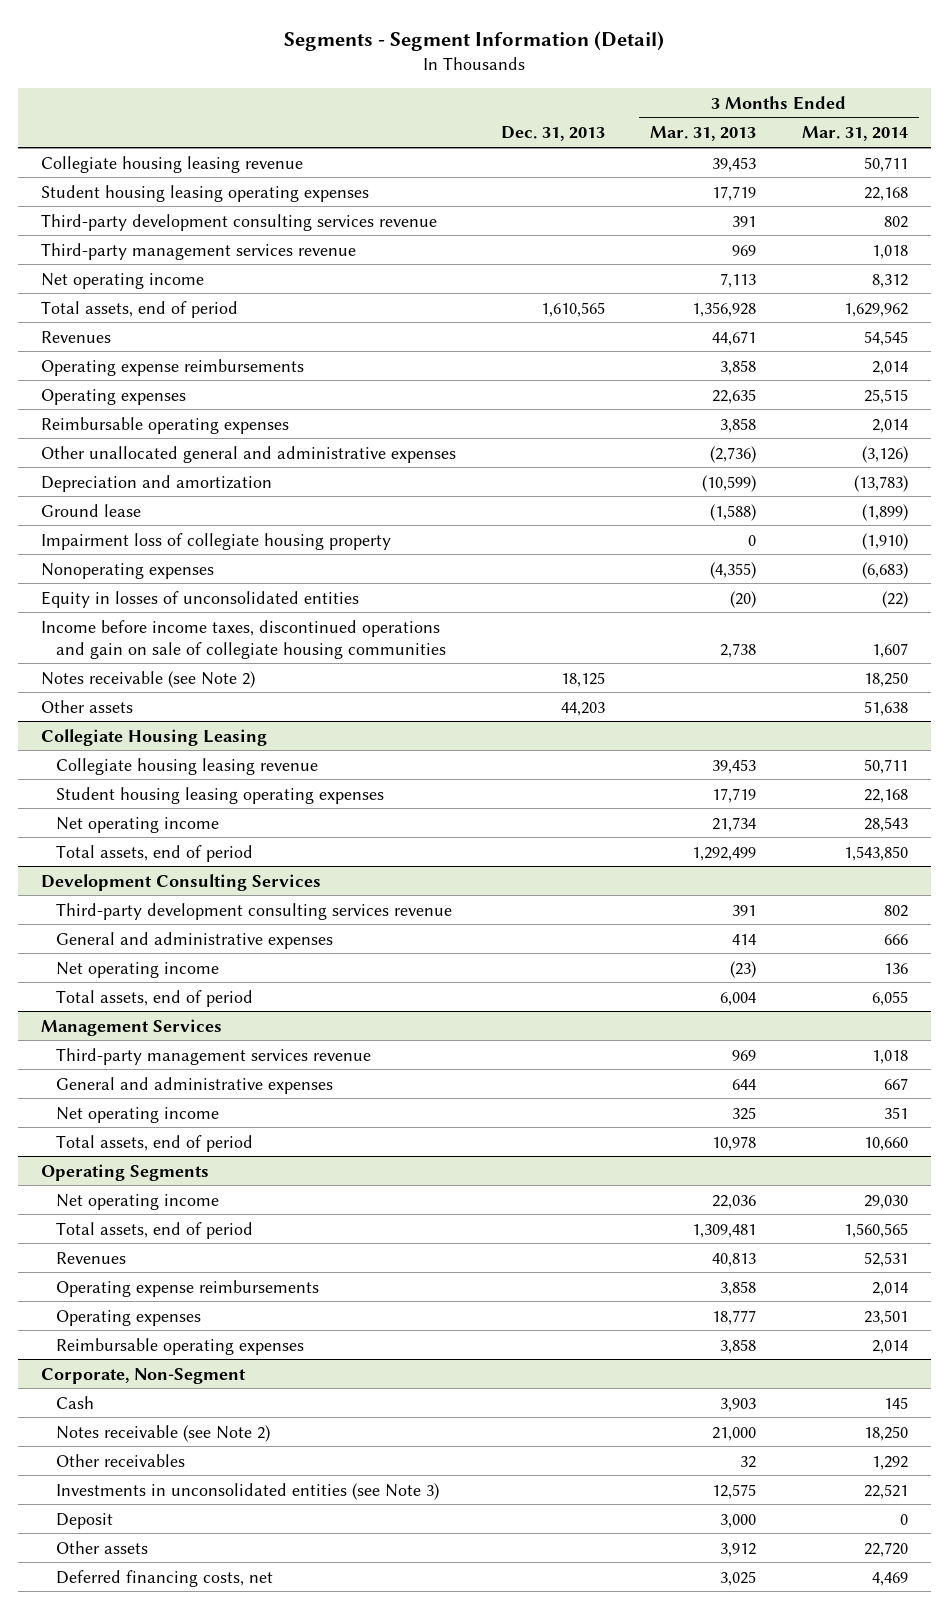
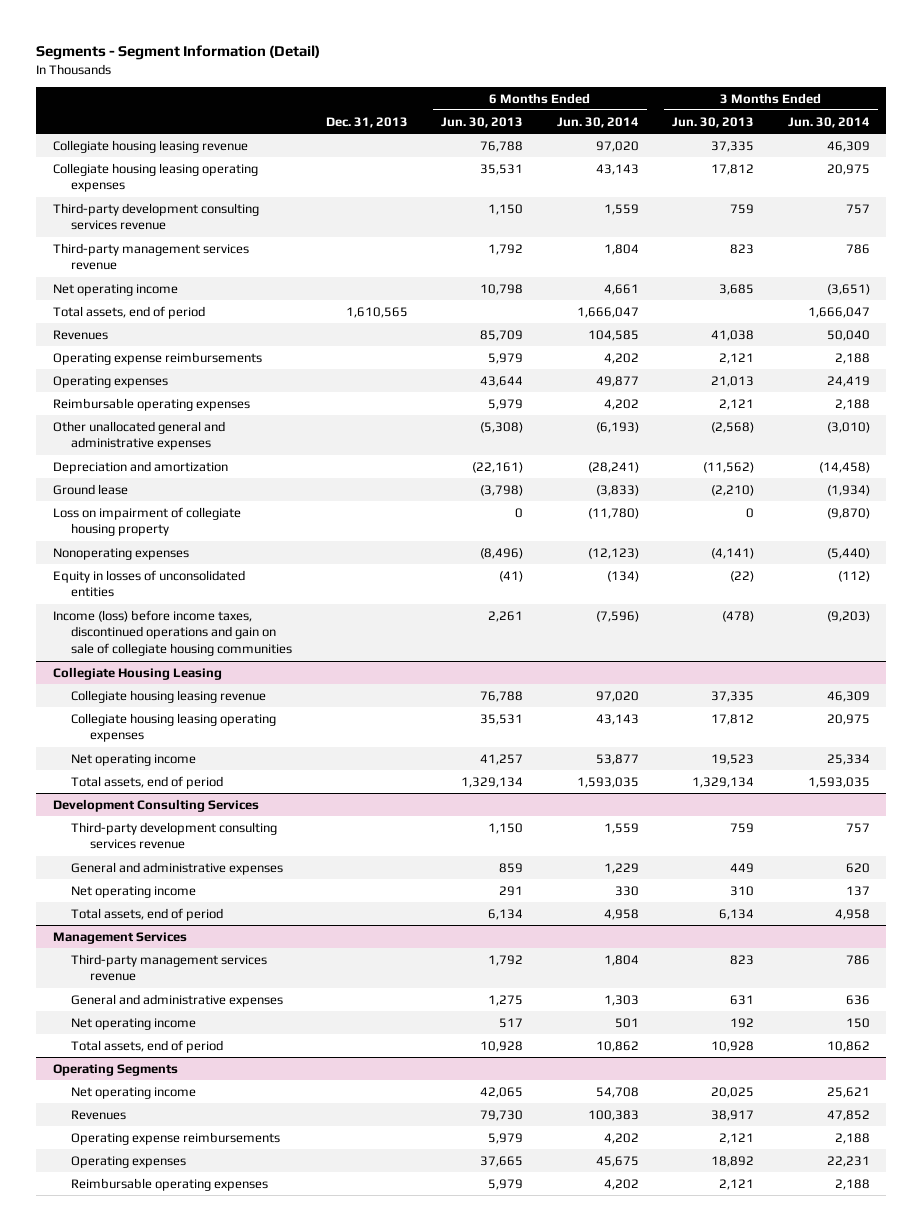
- | Dec. 31, 2013 | 3 Months Ended Mar. 31, 2013 | 3 Months Ended Mar. 31, 2014
+ | Dec. 31, 2013 | 6 Months Ended Jun. 30, 2013 | 6 Months Ended Jun. 30, 2014 | 3 Months Ended Jun. 30, 2013 | 3 Months Ended Jun. 30, 2014
- Student housing leasing operating expenses | | 17,719 | 22,168
+ Collegiate housing leasing operating expenses | | 35,531 | 43,143 | 17,812 | 20,975
- Impairment loss of collegiate housing property | | 0 | (1,910)
+ Loss on impairment of collegiate housing property | | 0 | (11,780) | 0 | (9,870)
- Income before income taxes, discontinued operations and gain on sale of collegiate housing communities | | 2,738 | 1,607
- Notes receivable (see Note 2) | 18,125 | | 18,250
- Other assets | 44,203 | | 51,638
+ Income (loss) before income taxes, discontinued operations and gain on sale of collegiate housing communities | | 2,261 | (7,596) | (478) | (9,203)
@ Collegiate Housing Leasing
- Student housing leasing operating expenses | | 17,719 | 22,168
+ Collegiate housing leasing operating expenses | | 35,531 | 43,143 | 17,812 | 20,975
@ Operating Segments
- Total assets, end of period | | 1,309,481 | 1,560,565
- Corporate, Non-Segment
- Cash | | 3,903 | 145
- Notes receivable (see Note 2) | | 21,000 | 18,250
- Other receivables | | 32 | 1,292
- Investments in unconsolidated entities (see Note 3) | | 12,575 | 22,521
- Deposit | | 3,000 | 0
- Other assets | | 3,912 | 22,720
- Deferred financing costs, net | | 3,025 | 4,469

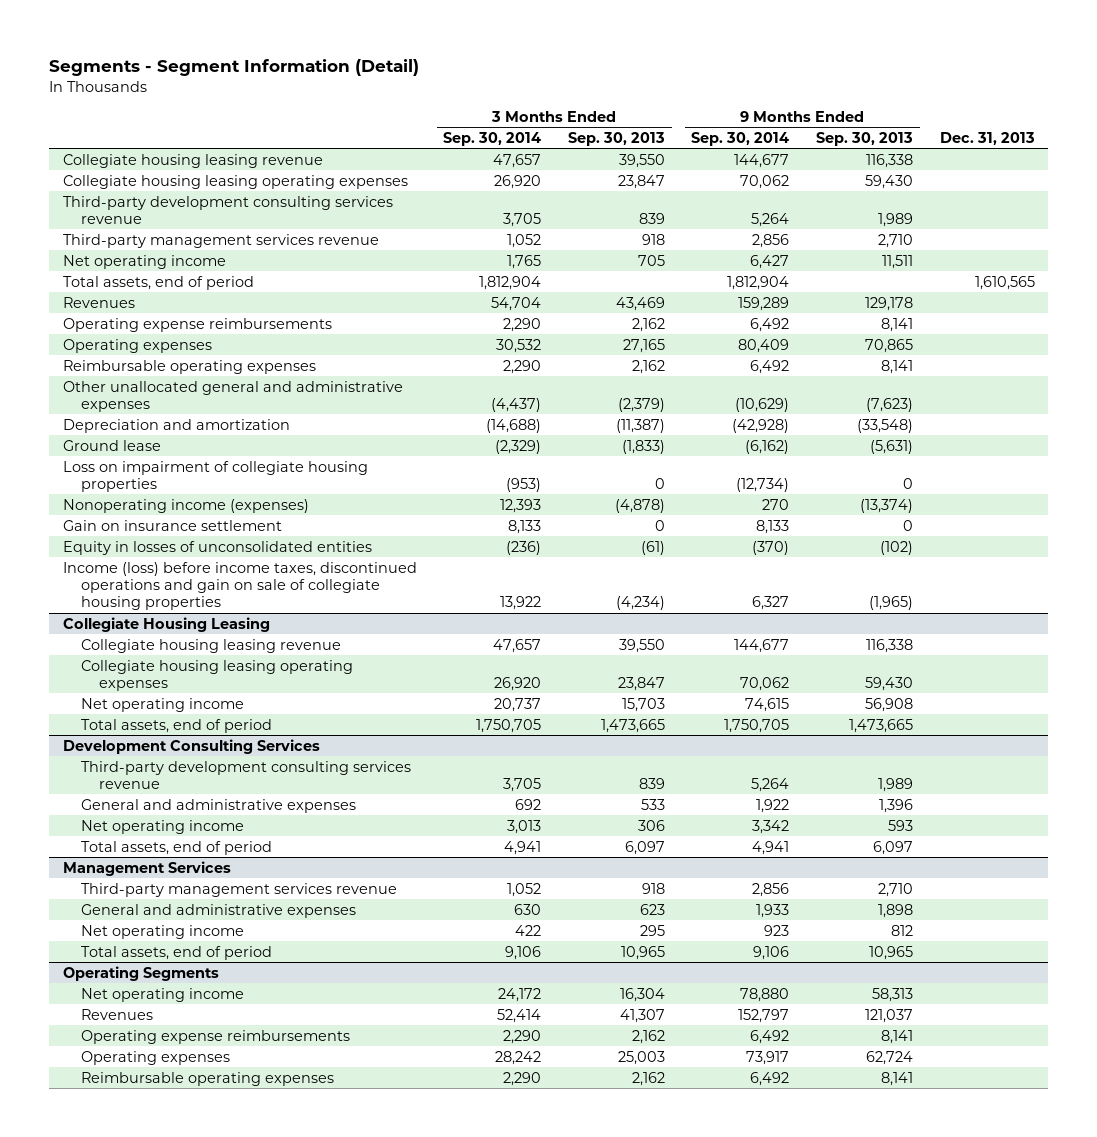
- | Dec. 31, 2013 | 6 Months Ended Jun. 30, 2013 | 6 Months Ended Jun. 30, 2014 | 3 Months Ended Jun. 30, 2013 | 3 Months Ended Jun. 30, 2014
+ | 3 Months Ended Sep. 30, 2014 | 3 Months Ended Sep. 30, 2013 | 9 Months Ended Sep. 30, 2014 | 9 Months Ended Sep. 30, 2013 | Dec. 31, 2013
- Loss on impairment of collegiate housing property | | 0 | (11,780) | 0 | (9,870)
- Nonoperating expenses | | (8,496) | (12,123) | (4,141) | (5,440)
+ Loss on impairment of collegiate housing properties | (953) | 0 | (12,734) | 0 |
+ Nonoperating income (expenses) | 12,393 | (4,878) | 270 | (13,374) |
+ Gain on insurance settlement | 8,133 | 0 | 8,133 | 0 |
- Income (loss) before income taxes, discontinued operations and gain on sale of collegiate housing communities | | 2,261 | (7,596) | (478) | (9,203)
+ Income (loss) before income taxes, discontinued operations and gain on sale of collegiate housing properties | 13,922 | (4,234) | 6,327 | (1,965) |

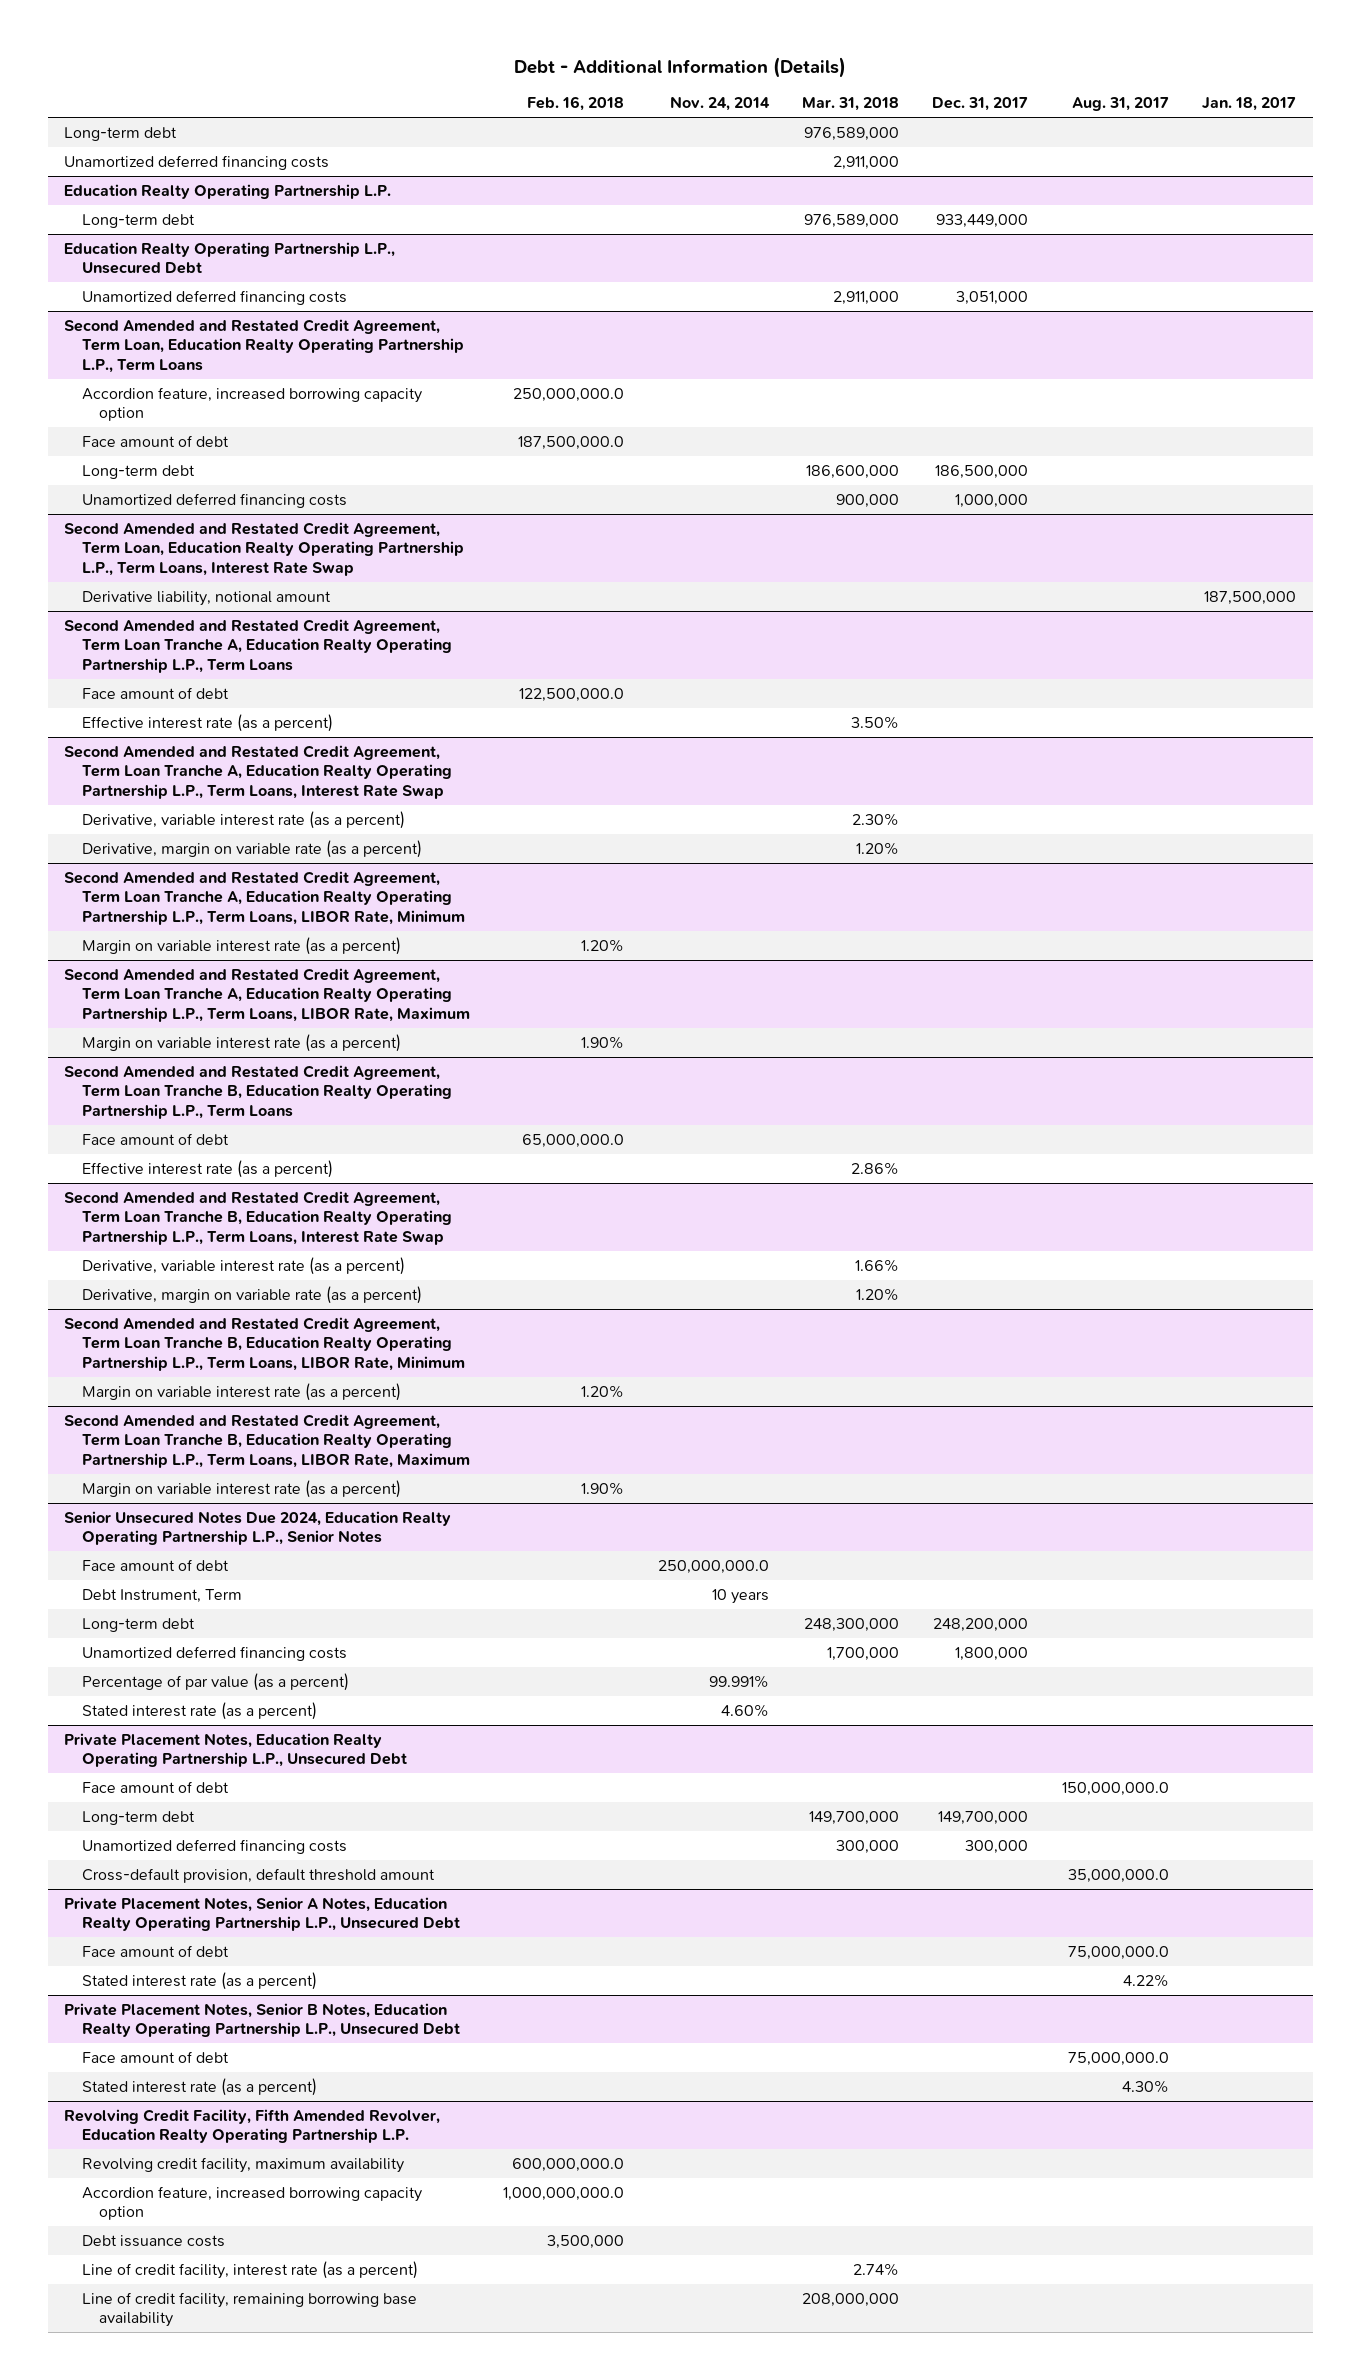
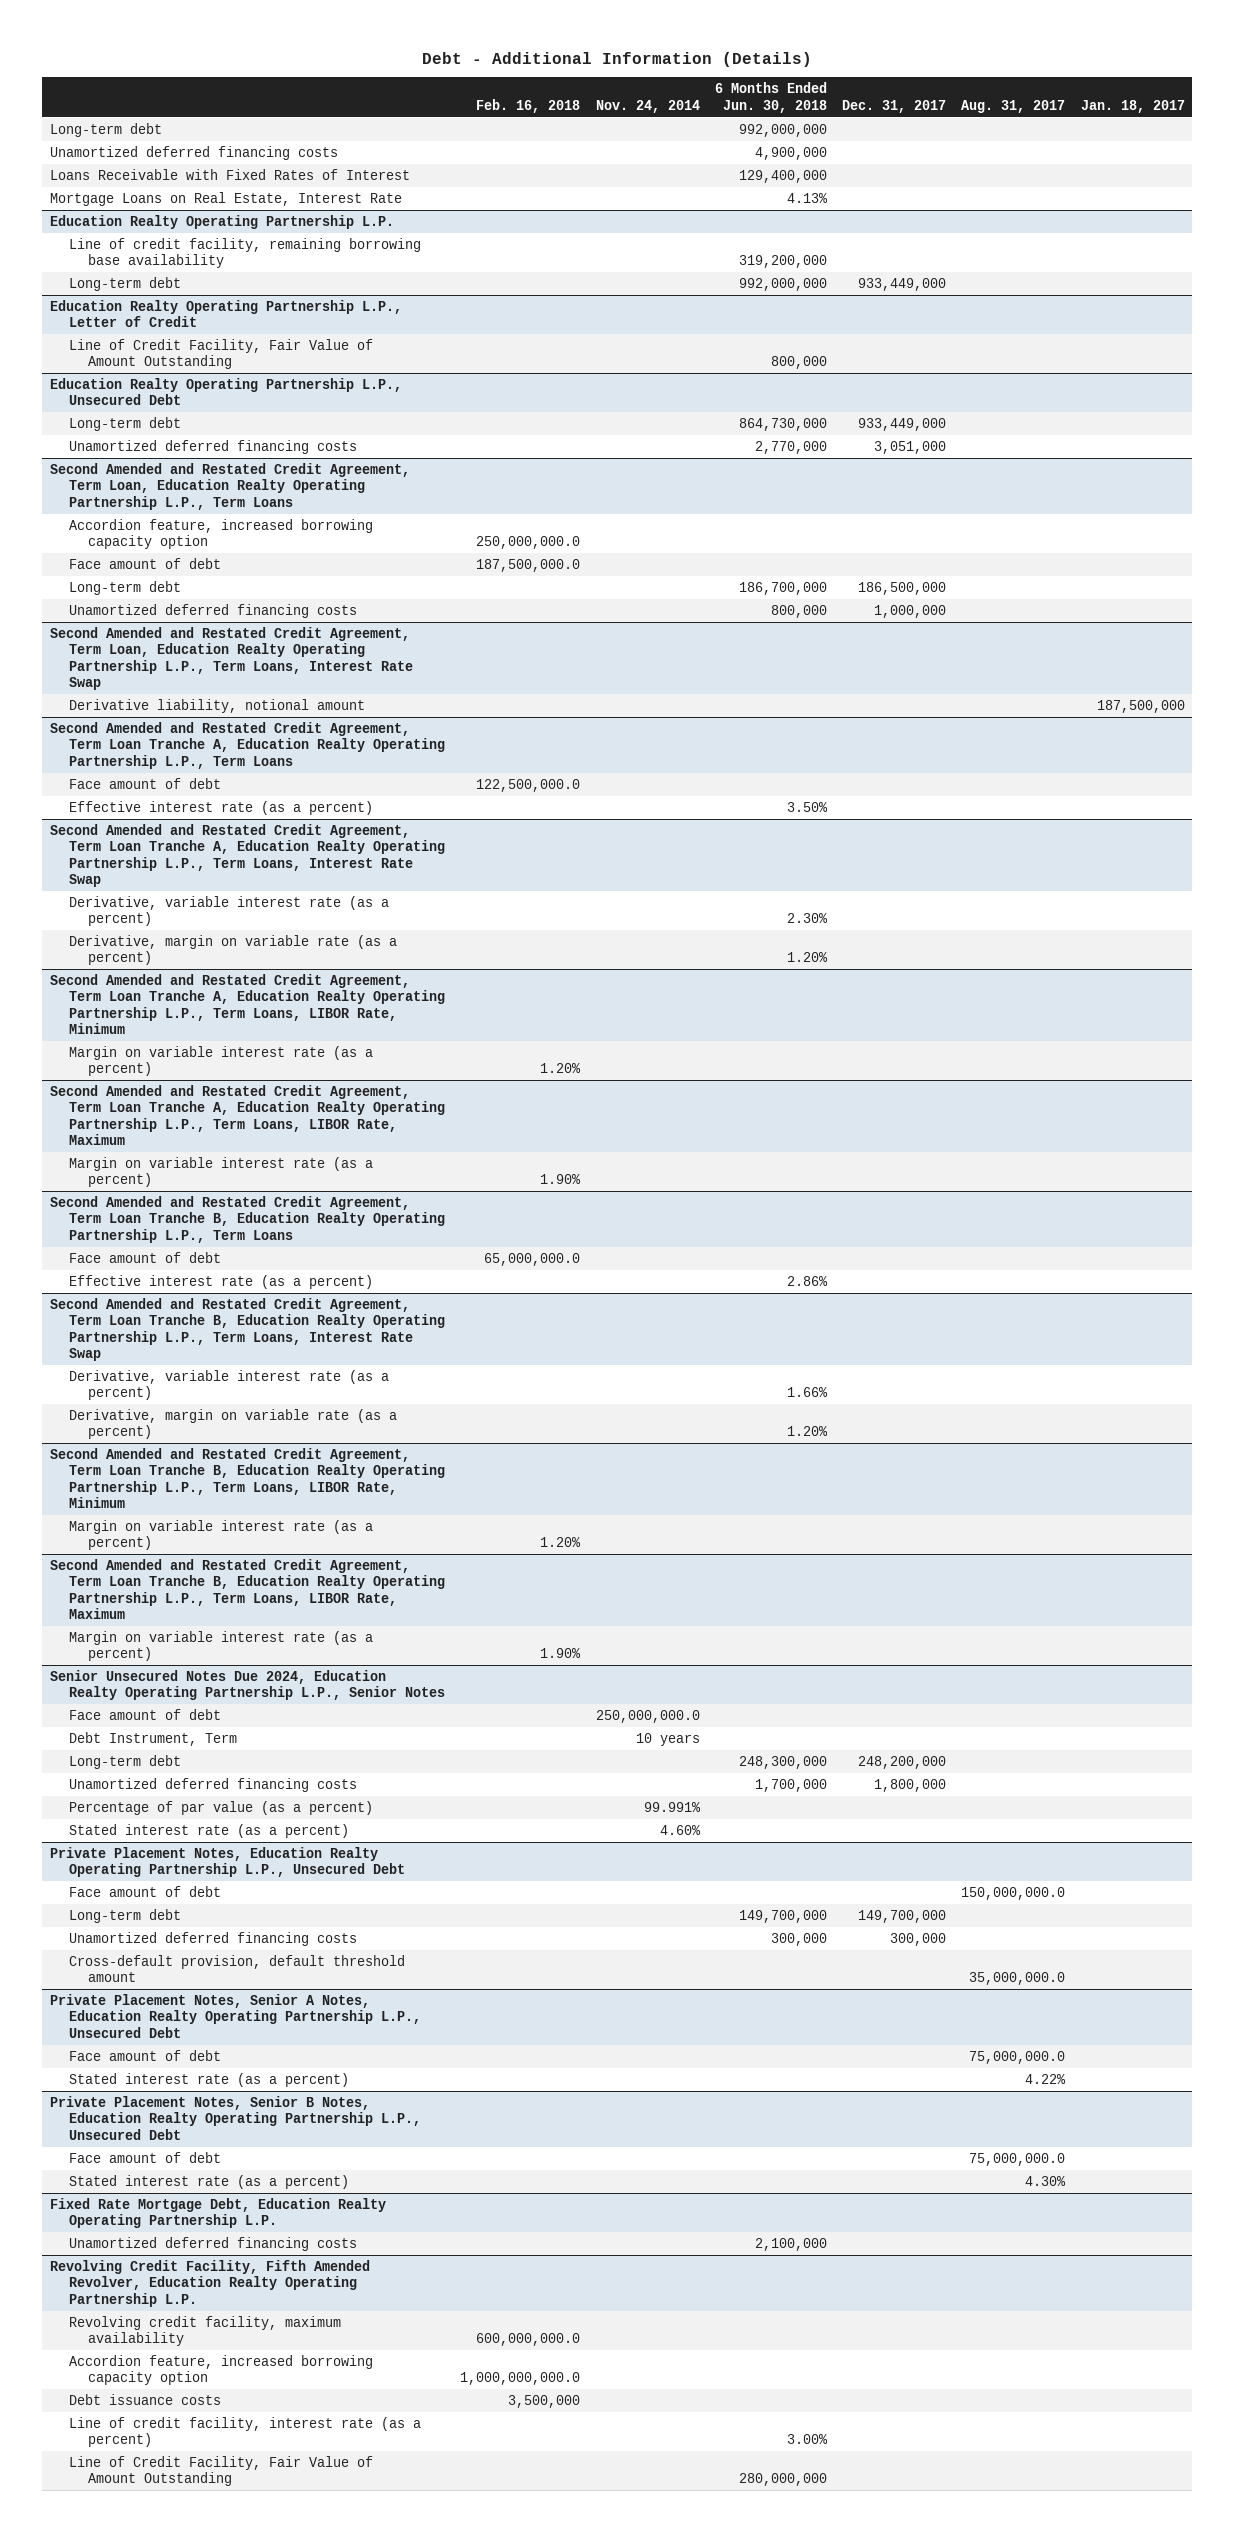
- | Feb. 16, 2018 | Nov. 24, 2014 | Mar. 31, 2018 | Dec. 31, 2017 | Aug. 31, 2017 | Jan. 18, 2017
+ | Feb. 16, 2018 | Nov. 24, 2014 | 6 Months Ended Jun. 30, 2018 | Dec. 31, 2017 | Aug. 31, 2017 | Jan. 18, 2017
+ Loans Receivable with Fixed Rates of Interest | | | 129,400,000 | | |
+ Mortgage Loans on Real Estate, Interest Rate | | | 4.13% | | |
@ Education Realty Operating Partnership L.P.
+ Line of credit facility, remaining borrowing base availability | | | 319,200,000 | | |
+ Education Realty Operating Partnership L.P., Letter of Credit
+ Line of Credit Facility, Fair Value of Amount Outstanding | | | 800,000 | | |
@ Education Realty Operating Partnership L.P., Unsecured Debt
+ Long-term debt | | | 864,730,000 | 933,449,000 | |
+ Fixed Rate Mortgage Debt, Education Realty Operating Partnership L.P.
+ Unamortized deferred financing costs | | | 2,100,000 | | |
@ Revolving Credit Facility, Fifth Amended Revolver, Education Realty Operating Partnership L.P.
- Line of credit facility, remaining borrowing base availability | | | 208,000,000 | | |
+ Line of Credit Facility, Fair Value of Amount Outstanding | | | 280,000,000 | | |

